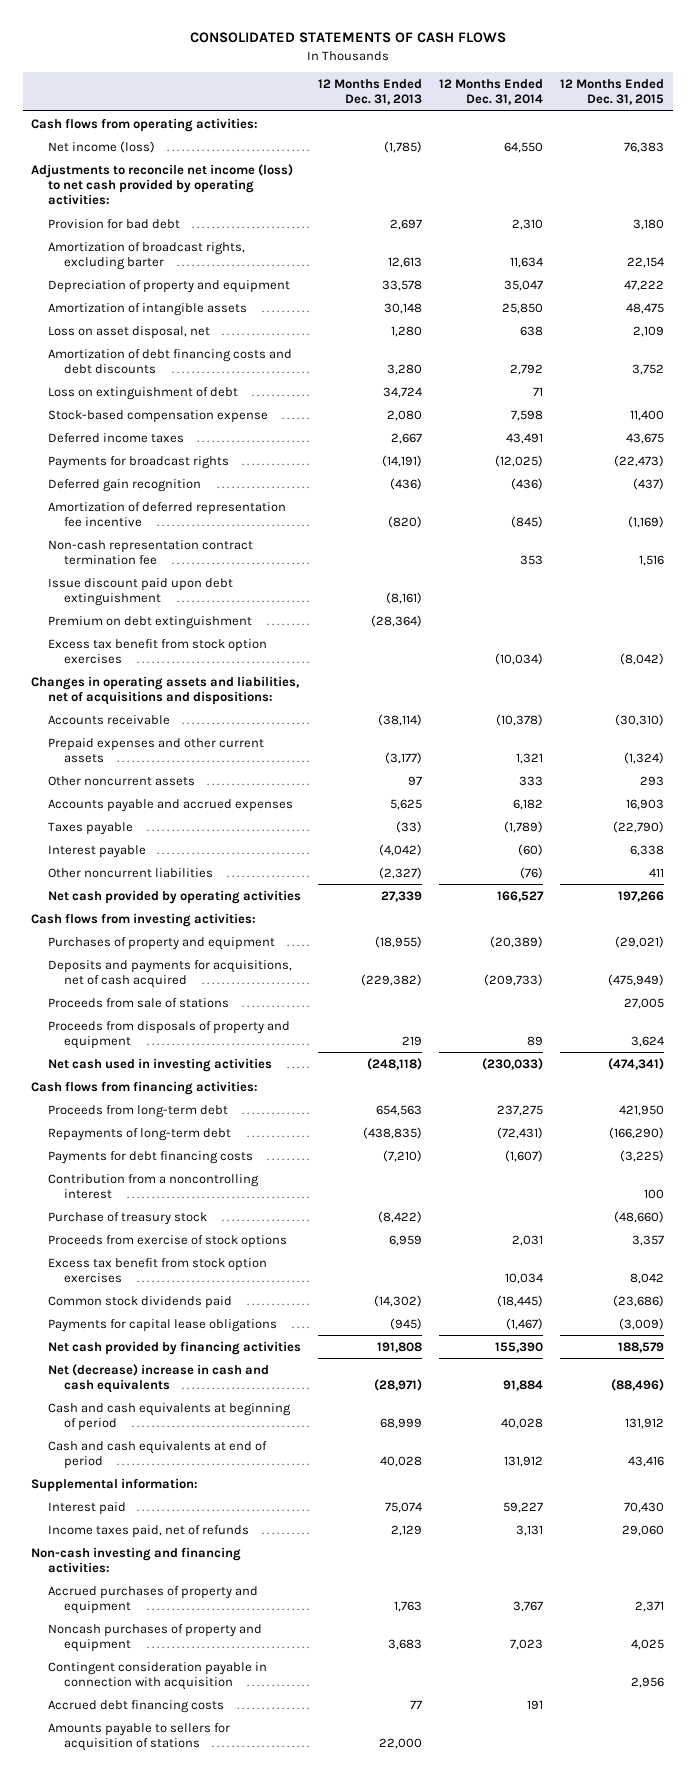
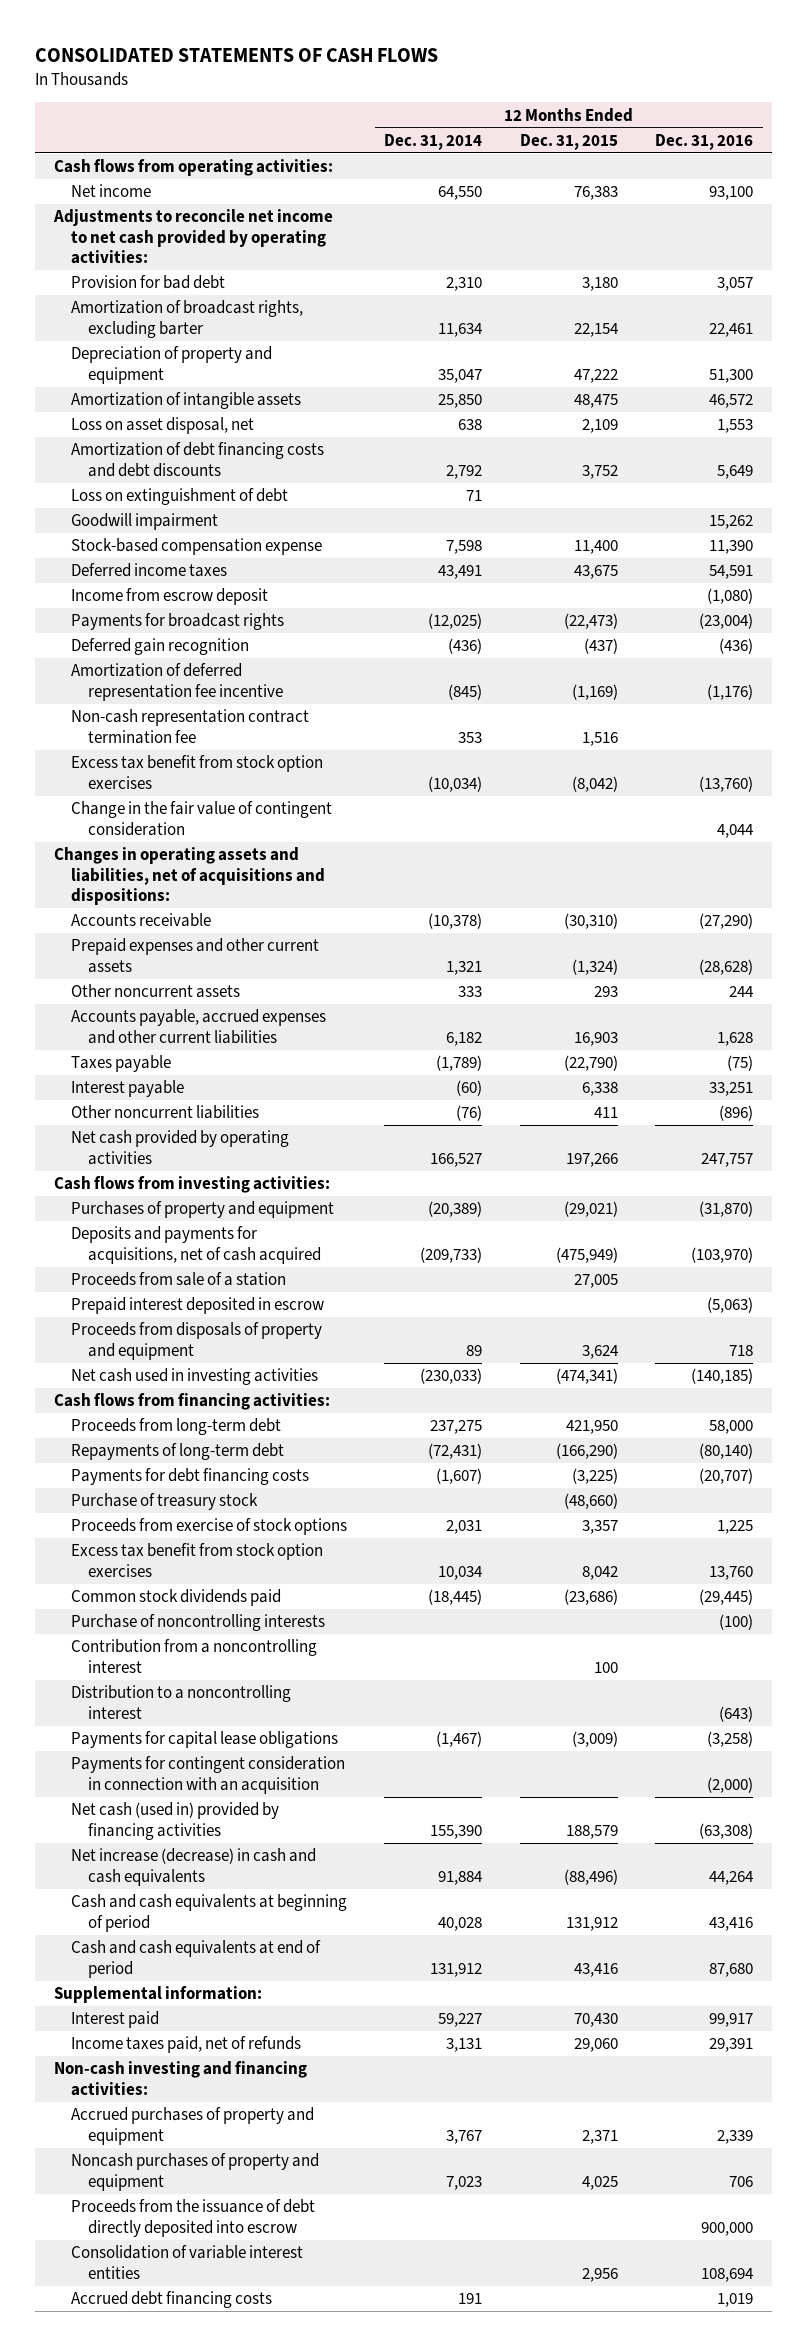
- | 12 Months Ended Dec. 31, 2013 | 12 Months Ended Dec. 31, 2014 | 12 Months Ended Dec. 31, 2015
+ | 12 Months Ended Dec. 31, 2014 | 12 Months Ended Dec. 31, 2015 | 12 Months Ended Dec. 31, 2016
- Net income (loss) | (1,785) | 64,550 | 76,383
- Adjustments to reconcile net income (loss) to net cash provided by operating activities:
+ Net income | 64,550 | 76,383 | 93,100
+ Adjustments to reconcile net income to net cash provided by operating activities:
+ Goodwill impairment | | | 15,262
+ Income from escrow deposit | | | (1,080)
- Issue discount paid upon debt extinguishment | (8,161) | |
- Premium on debt extinguishment | (28,364) | |
+ Change in the fair value of contingent consideration | | | 4,044
- Accounts payable and accrued expenses | 5,625 | 6,182 | 16,903
+ Accounts payable, accrued expenses and other current liabilities | 6,182 | 16,903 | 1,628
- Proceeds from sale of stations | | | 27,005
+ Proceeds from sale of a station | | 27,005 |
+ Prepaid interest deposited in escrow | | | (5,063)
+ Purchase of noncontrolling interests | | | (100)
moved down: Contribution from a noncontrolling interest | | 100 |
+ Distribution to a noncontrolling interest | | | (643)
- Net cash provided by financing activities | 191,808 | 155,390 | 188,579
- Net (decrease) increase in cash and cash equivalents | (28,971) | 91,884 | (88,496)
+ Payments for contingent consideration in connection with an acquisition | | | (2,000)
+ Net cash (used in) provided by financing activities | 155,390 | 188,579 | (63,308)
+ Net increase (decrease) in cash and cash equivalents | 91,884 | (88,496) | 44,264
- Contingent consideration payable in connection with acquisition | | | 2,956
+ Proceeds from the issuance of debt directly deposited into escrow | | | 900,000
+ Consolidation of variable interest entities | | 2,956 | 108,694
- Amounts payable to sellers for acquisition of stations | 22,000 | |

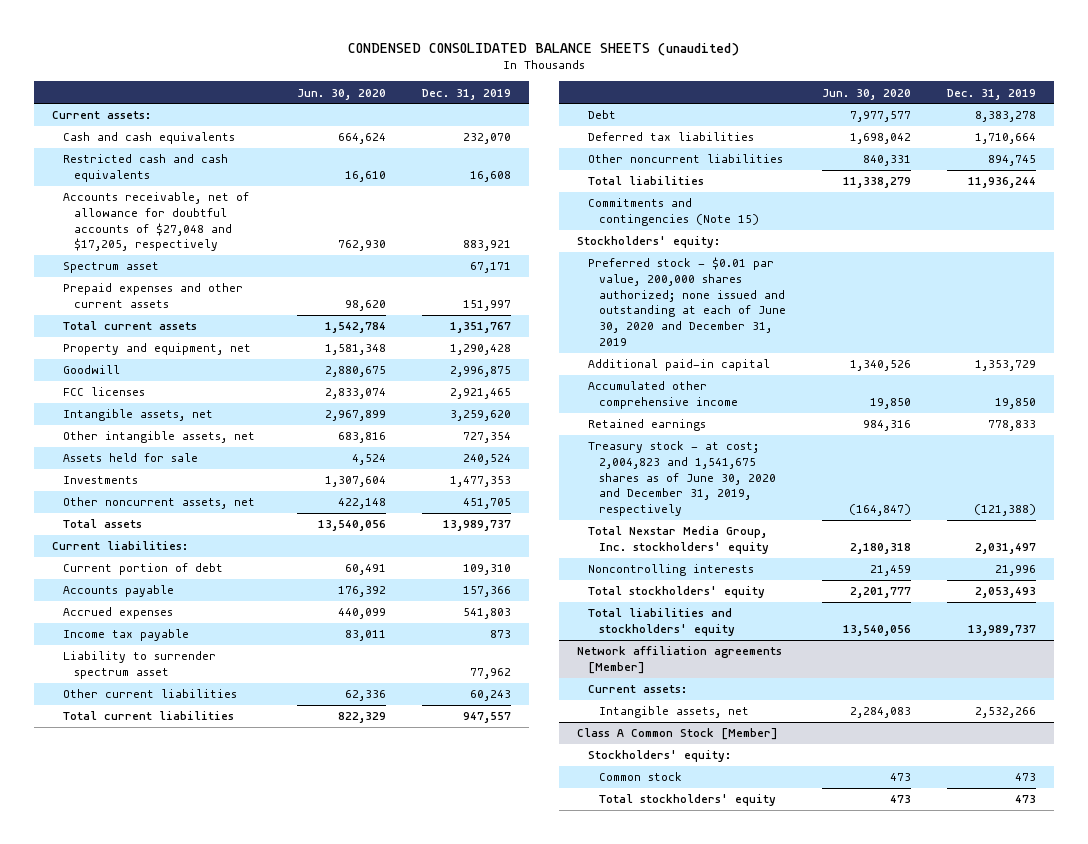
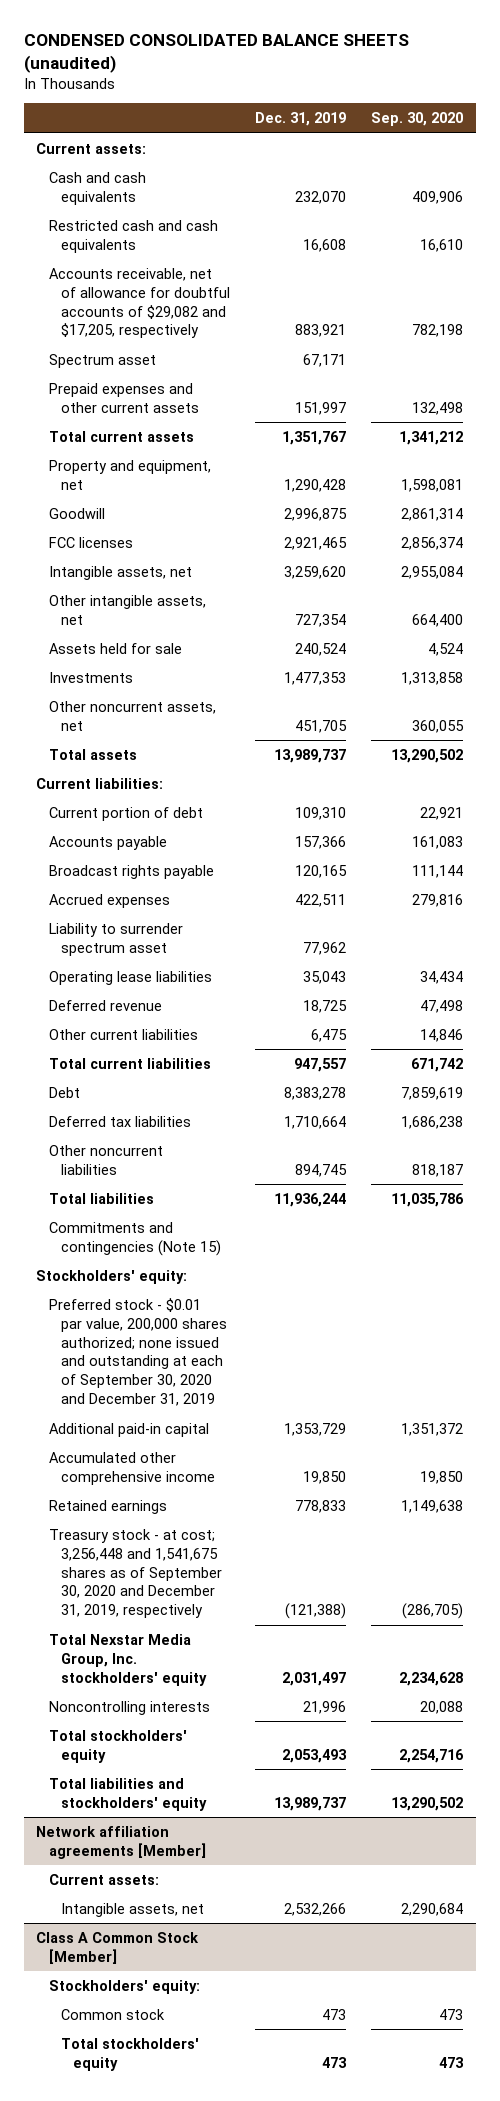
- | Jun. 30, 2020 | Dec. 31, 2019
+ | Dec. 31, 2019 | Sep. 30, 2020
- Accounts receivable, net of allowance for doubtful accounts of $27,048 and $17,205, respectively | 762,930 | 883,921
+ Accounts receivable, net of allowance for doubtful accounts of $29,082 and $17,205, respectively | 883,921 | 782,198
- Accrued expenses | 440,099 | 541,803
- Income tax payable | 83,011 | 873
+ Broadcast rights payable | 120,165 | 111,144
+ Accrued expenses | 422,511 | 279,816
- Other current liabilities | 62,336 | 60,243
+ Operating lease liabilities | 35,043 | 34,434
+ Deferred revenue | 18,725 | 47,498
+ Other current liabilities | 6,475 | 14,846
- Preferred stock - $0.01 par value, 200,000 shares authorized; none issued and outstanding at each of June 30, 2020 and December 31, 2019
+ Preferred stock - $0.01 par value, 200,000 shares authorized; none issued and outstanding at each of September 30, 2020 and December 31, 2019
- Treasury stock - at cost; 2,004,823 and 1,541,675 shares as of June 30, 2020 and December 31, 2019, respectively | (164,847) | (121,388)
+ Treasury stock - at cost; 3,256,448 and 1,541,675 shares as of September 30, 2020 and December 31, 2019, respectively | (121,388) | (286,705)

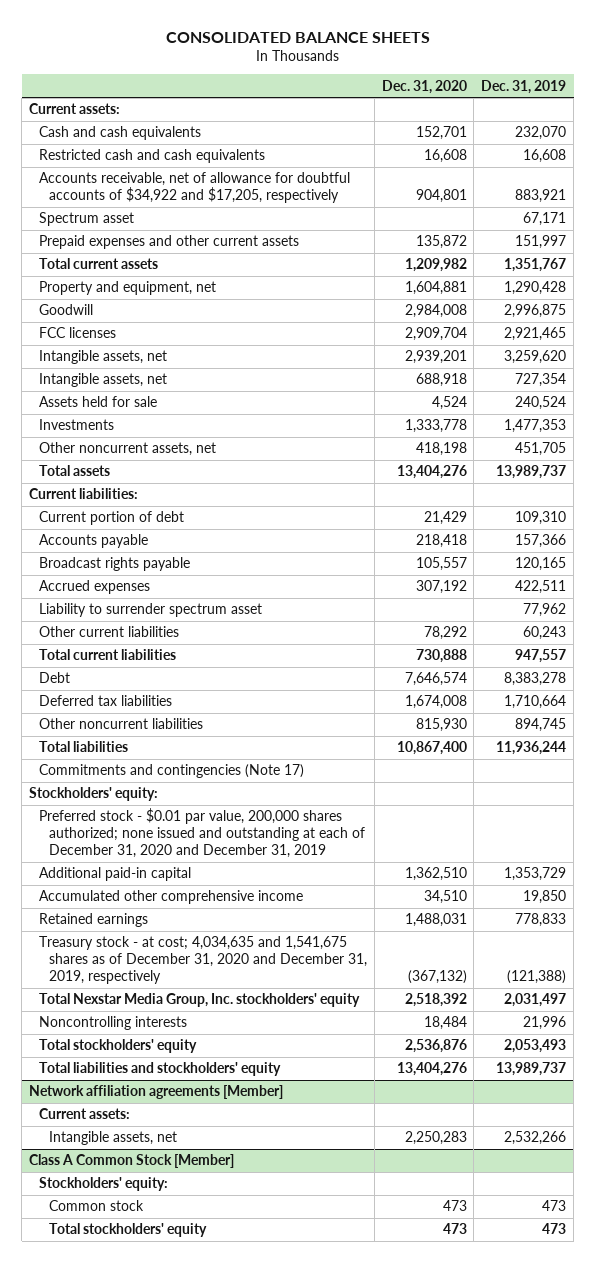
- CONDENSED CONSOLIDATED BALANCE SHEETS (unaudited)
+ CONSOLIDATED BALANCE SHEETS
- | Dec. 31, 2019 | Sep. 30, 2020
+ | Dec. 31, 2020 | Dec. 31, 2019
- Accounts receivable, net of allowance for doubtful accounts of $29,082 and $17,205, respectively | 883,921 | 782,198
+ Accounts receivable, net of allowance for doubtful accounts of $34,922 and $17,205, respectively | 904,801 | 883,921
- Other intangible assets, net | 727,354 | 664,400
+ Intangible assets, net | 688,918 | 727,354
- Operating lease liabilities | 35,043 | 34,434
- Deferred revenue | 18,725 | 47,498
- Other current liabilities | 6,475 | 14,846
+ Other current liabilities | 78,292 | 60,243
- Commitments and contingencies (Note 15)
+ Commitments and contingencies (Note 17)
- Preferred stock - $0.01 par value, 200,000 shares authorized; none issued and outstanding at each of September 30, 2020 and December 31, 2019
+ Preferred stock - $0.01 par value, 200,000 shares authorized; none issued and outstanding at each of December 31, 2020 and December 31, 2019
- Treasury stock - at cost; 3,256,448 and 1,541,675 shares as of September 30, 2020 and December 31, 2019, respectively | (121,388) | (286,705)
+ Treasury stock - at cost; 4,034,635 and 1,541,675 shares as of December 31, 2020 and December 31, 2019, respectively | (367,132) | (121,388)

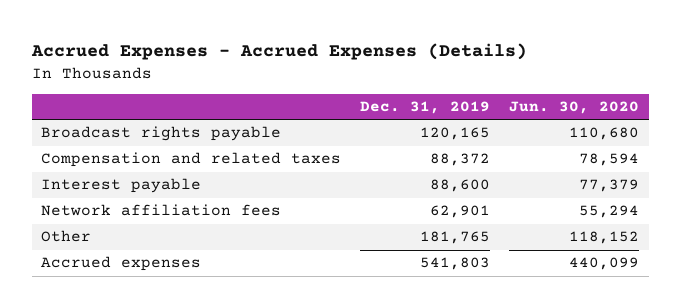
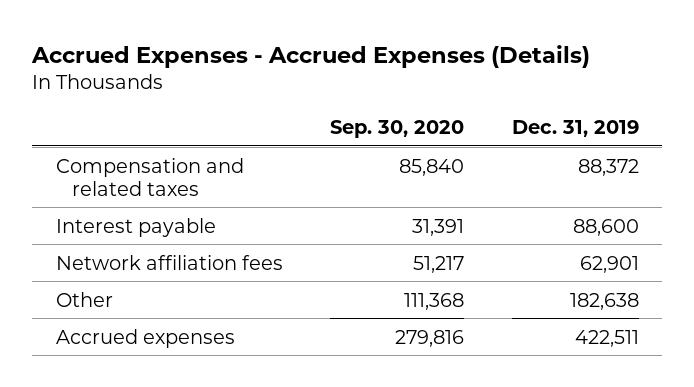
- | Dec. 31, 2019 | Jun. 30, 2020
+ | Sep. 30, 2020 | Dec. 31, 2019
- Broadcast rights payable | 120,165 | 110,680
- Other | 181,765 | 118,152
- Accrued expenses | 541,803 | 440,099
+ Other | 111,368 | 182,638
+ Accrued expenses | 279,816 | 422,511

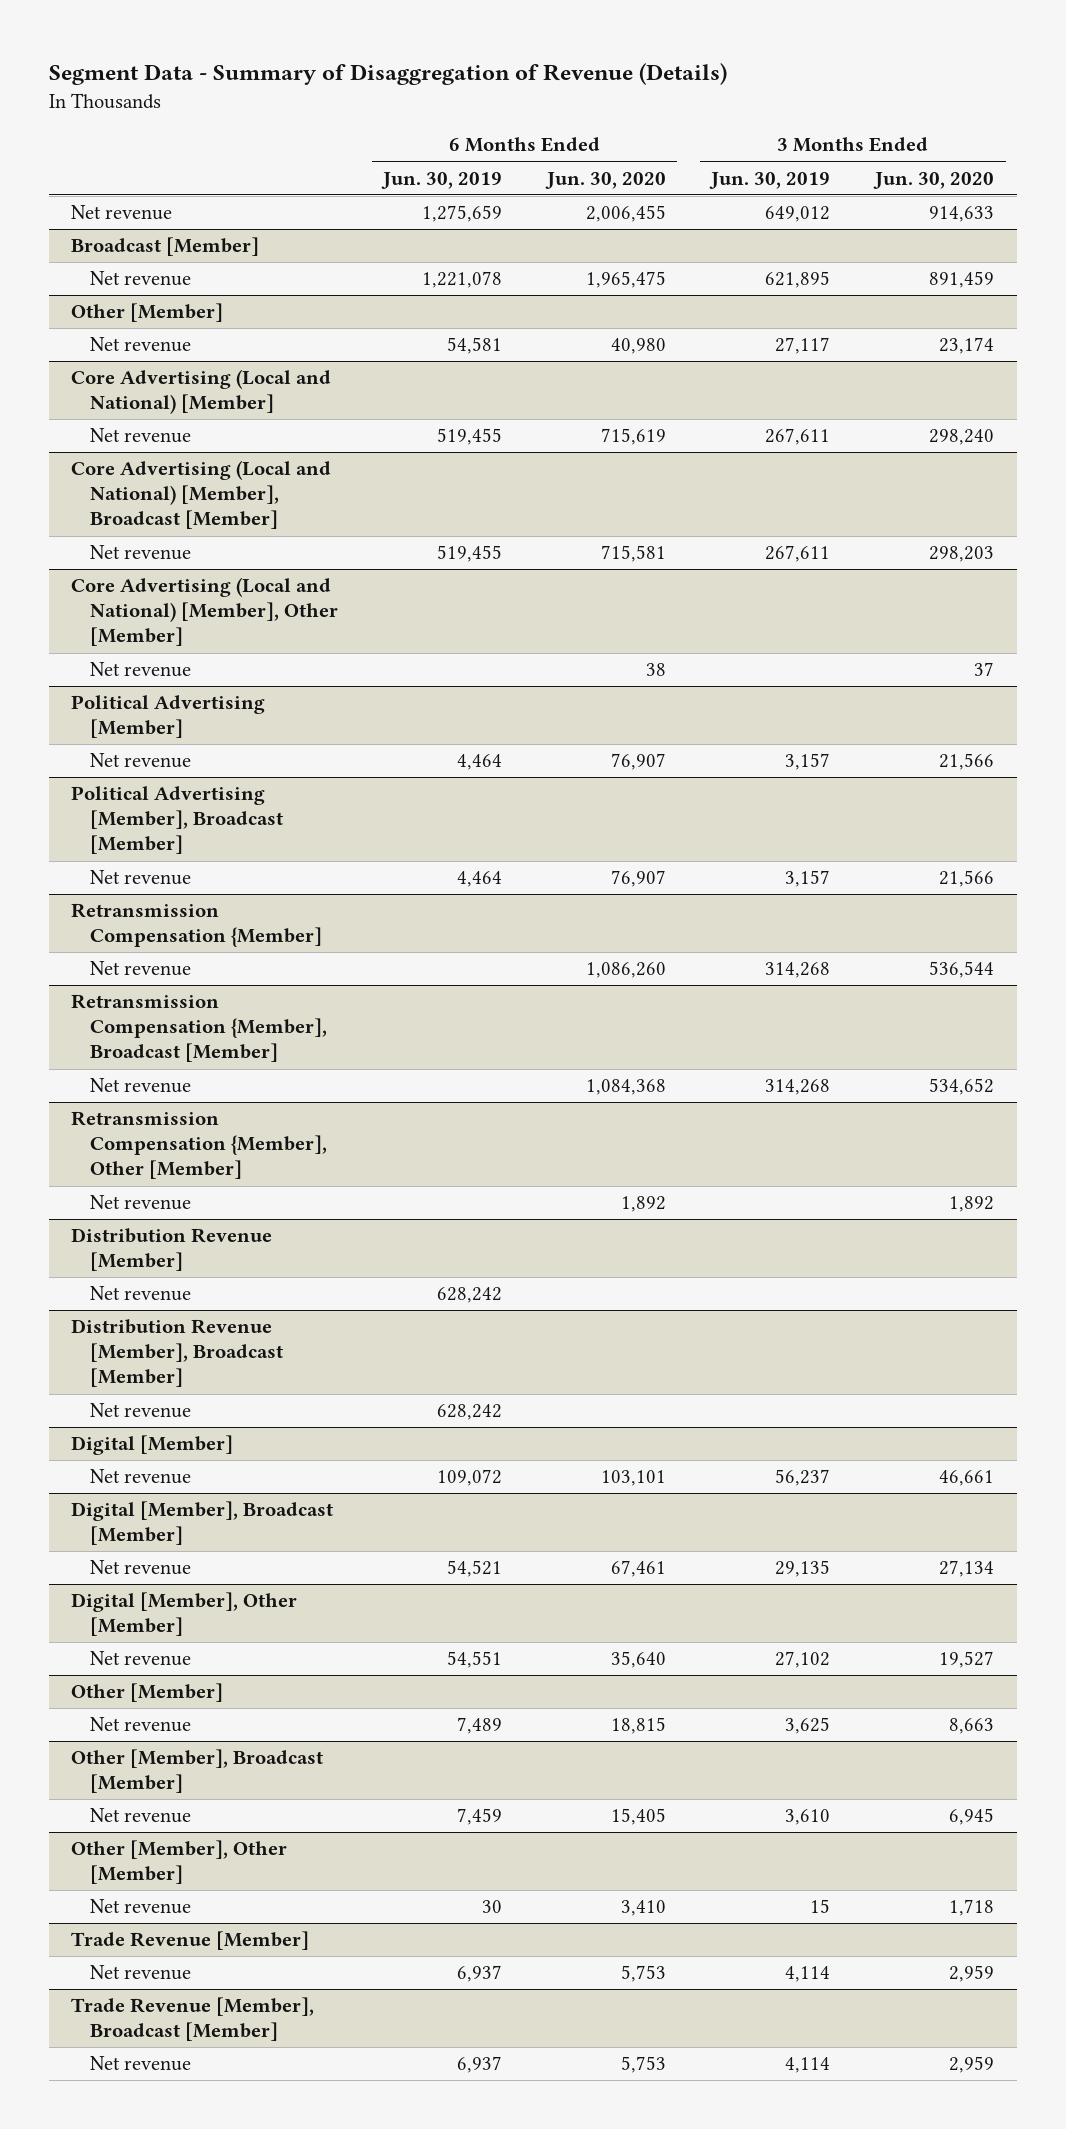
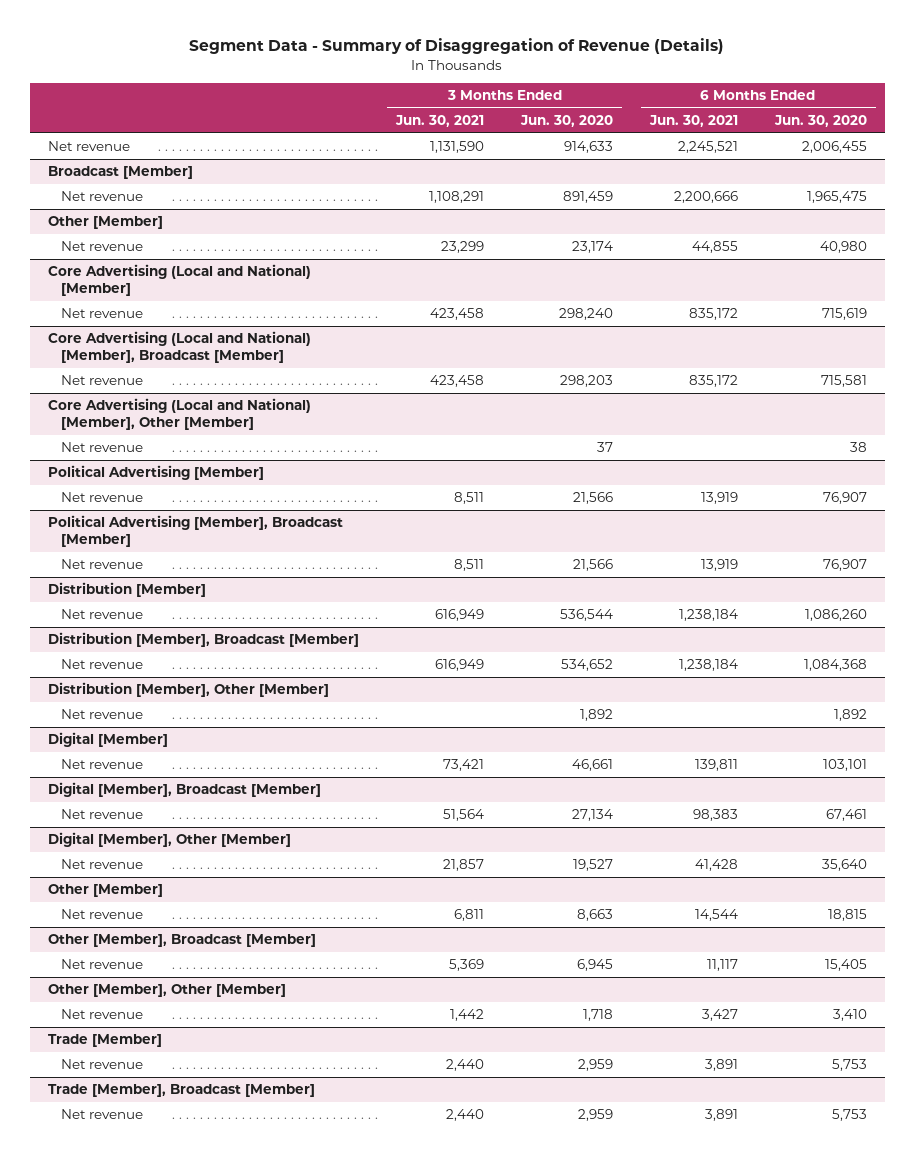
- | 6 Months Ended Jun. 30, 2019 | 6 Months Ended Jun. 30, 2020 | 3 Months Ended Jun. 30, 2019 | 3 Months Ended Jun. 30, 2020
+ | 3 Months Ended Jun. 30, 2021 | 3 Months Ended Jun. 30, 2020 | 6 Months Ended Jun. 30, 2021 | 6 Months Ended Jun. 30, 2020
- Retransmission Compensation {Member]
+ Distribution [Member]
- Retransmission Compensation {Member], Broadcast [Member]
+ Distribution [Member], Broadcast [Member]
- Retransmission Compensation {Member], Other [Member]
+ Distribution [Member], Other [Member]
- Distribution Revenue [Member]
- Net revenue | 628,242 | | |
- Distribution Revenue [Member], Broadcast [Member]
- Net revenue | 628,242 | | |
- Trade Revenue [Member]
+ Trade [Member]
- Trade Revenue [Member], Broadcast [Member]
+ Trade [Member], Broadcast [Member]

